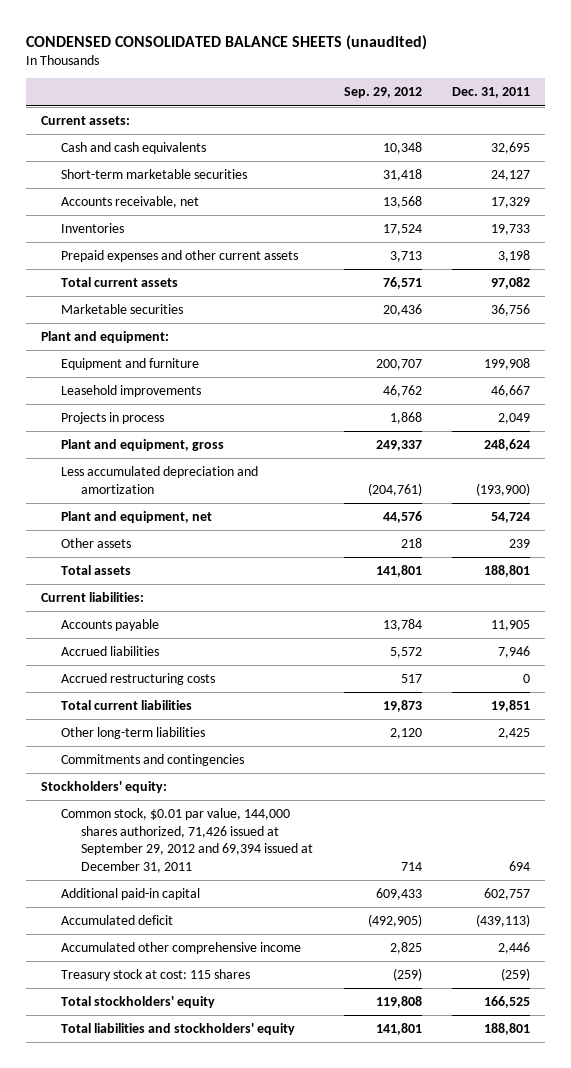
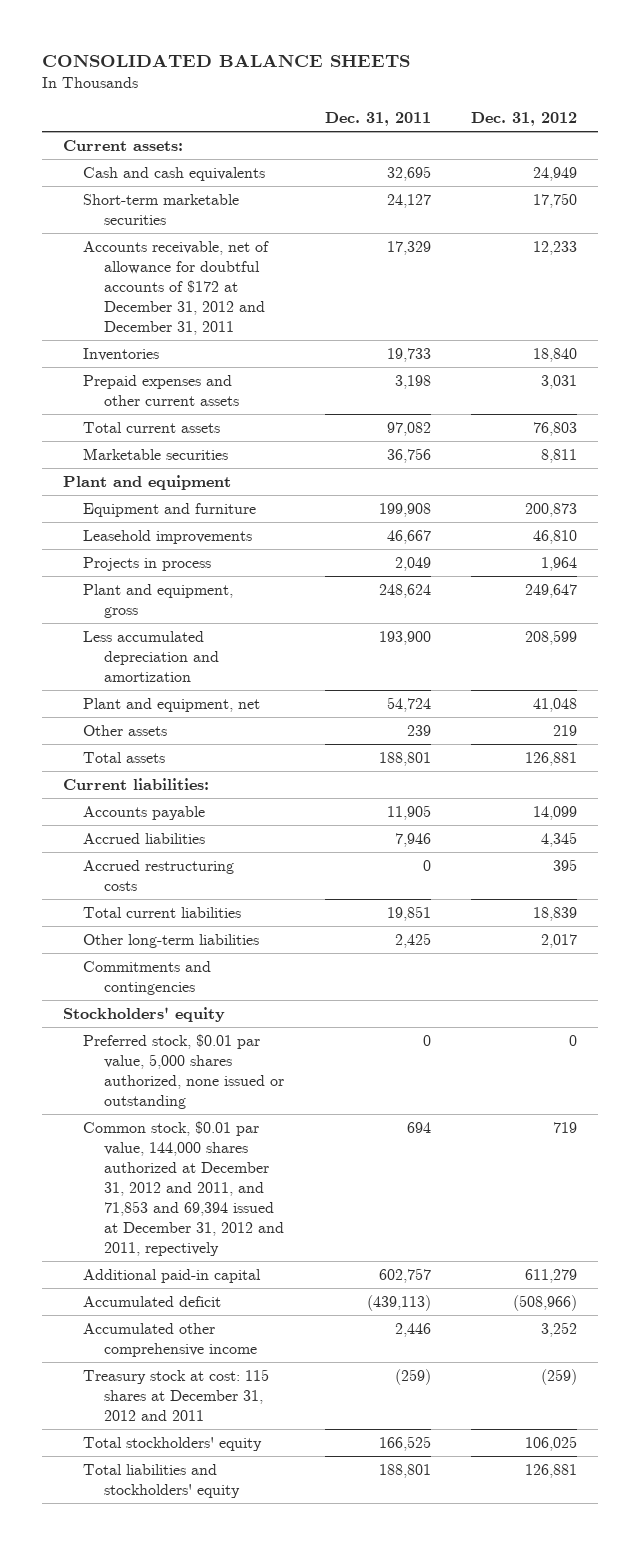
- CONDENSED CONSOLIDATED BALANCE SHEETS (unaudited)
+ CONSOLIDATED BALANCE SHEETS
- | Sep. 29, 2012 | Dec. 31, 2011
+ | Dec. 31, 2011 | Dec. 31, 2012
- Accounts receivable, net | 13,568 | 17,329
+ Accounts receivable, net of allowance for doubtful accounts of $172 at December 31, 2012 and December 31, 2011 | 17,329 | 12,233
- Plant and equipment:
+ Plant and equipment
- Less accumulated depreciation and amortization | (204,761) | (193,900)
+ Less accumulated depreciation and amortization | 193,900 | 208,599
- Stockholders' equity:
- Common stock, $0.01 par value, 144,000 shares authorized, 71,426 issued at September 29, 2012 and 69,394 issued at December 31, 2011 | 714 | 694
+ Stockholders' equity
+ Preferred stock, $0.01 par value, 5,000 shares authorized, none issued or outstanding | 0 | 0
+ Common stock, $0.01 par value, 144,000 shares authorized at December 31, 2012 and 2011, and 71,853 and 69,394 issued at December 31, 2012 and 2011, repectively | 694 | 719
- Treasury stock at cost: 115 shares | (259) | (259)
+ Treasury stock at cost: 115 shares at December 31, 2012 and 2011 | (259) | (259)

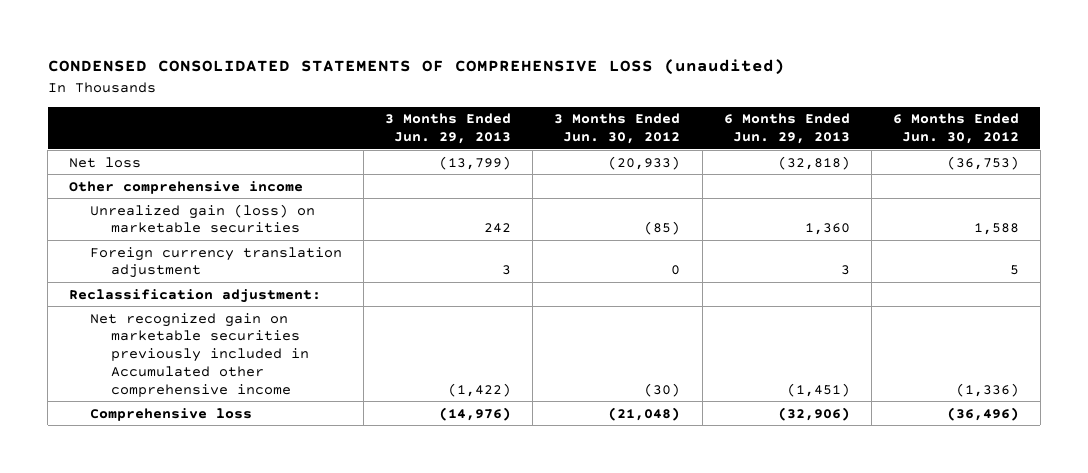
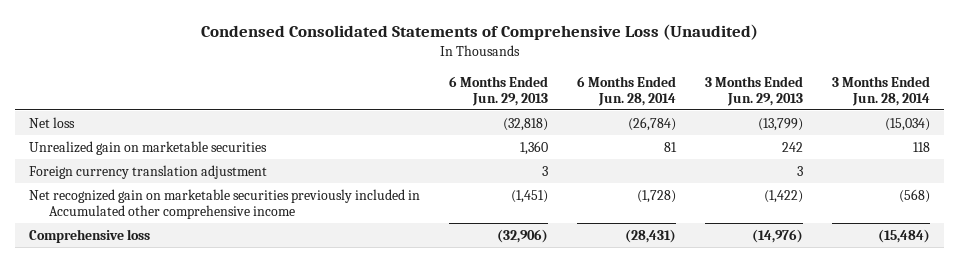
- CONDENSED CONSOLIDATED STATEMENTS OF COMPREHENSIVE LOSS (unaudited)
+ Condensed Consolidated Statements of Comprehensive Loss (Unaudited)
- | 3 Months Ended Jun. 29, 2013 | 3 Months Ended Jun. 30, 2012 | 6 Months Ended Jun. 29, 2013 | 6 Months Ended Jun. 30, 2012
+ | 6 Months Ended Jun. 29, 2013 | 6 Months Ended Jun. 28, 2014 | 3 Months Ended Jun. 29, 2013 | 3 Months Ended Jun. 28, 2014
- Other comprehensive income
- Unrealized gain (loss) on marketable securities | 242 | (85) | 1,360 | 1,588
+ Unrealized gain on marketable securities | 1,360 | 81 | 242 | 118
- Reclassification adjustment:

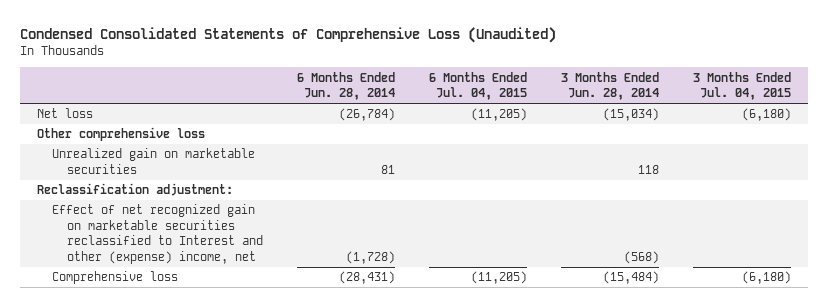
- | 6 Months Ended Jun. 29, 2013 | 6 Months Ended Jun. 28, 2014 | 3 Months Ended Jun. 29, 2013 | 3 Months Ended Jun. 28, 2014
+ | 6 Months Ended Jun. 28, 2014 | 6 Months Ended Jul. 04, 2015 | 3 Months Ended Jun. 28, 2014 | 3 Months Ended Jul. 04, 2015
+ Other comprehensive loss
- Foreign currency translation adjustment | 3 | | 3 |
- Net recognized gain on marketable securities previously included in Accumulated other comprehensive income | (1,451) | (1,728) | (1,422) | (568)
+ Reclassification adjustment:
+ Effect of net recognized gain on marketable securities reclassified to Interest and other (expense) income, net | (1,728) | | (568) |

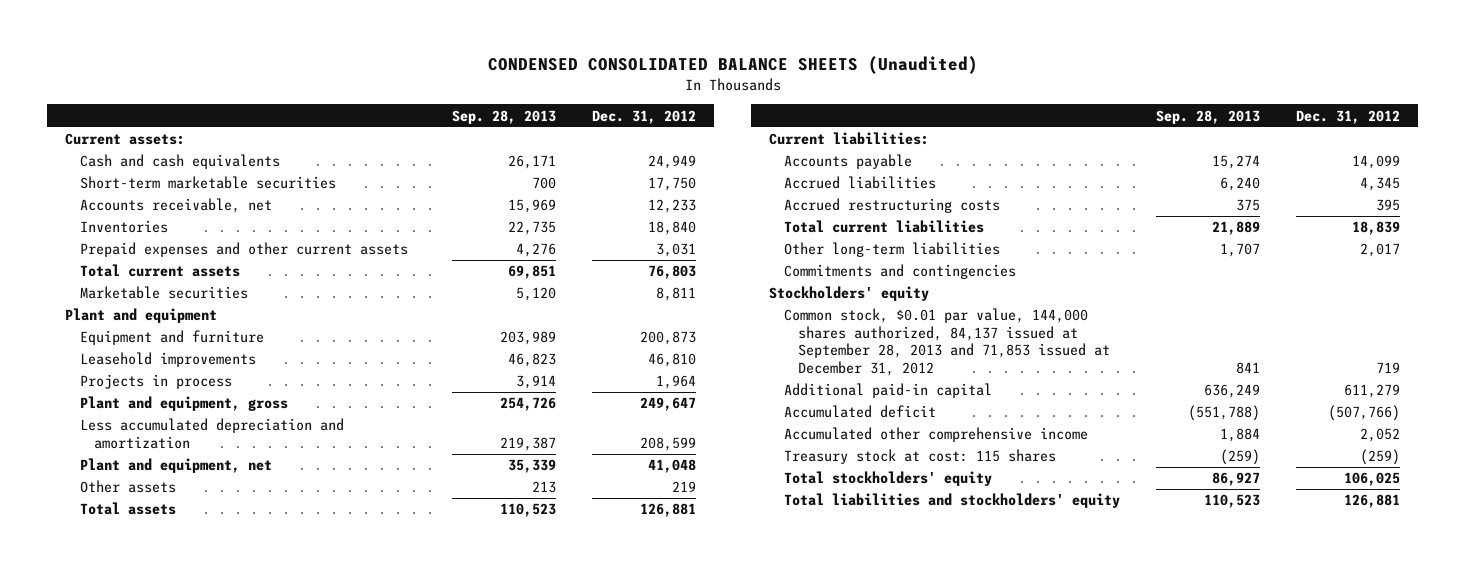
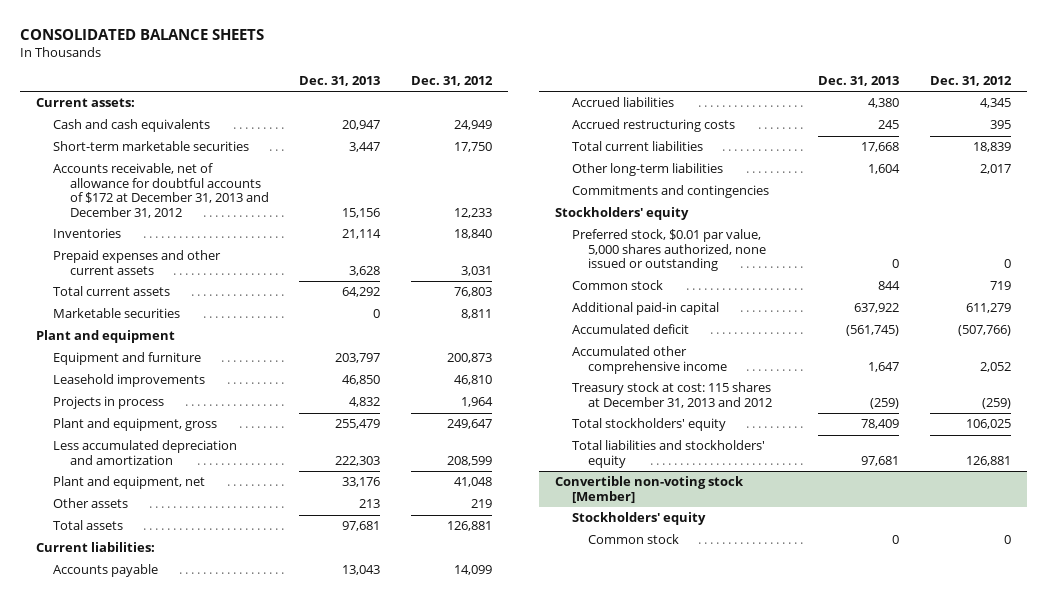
- CONDENSED CONSOLIDATED BALANCE SHEETS (Unaudited)
+ CONSOLIDATED BALANCE SHEETS
- | Sep. 28, 2013 | Dec. 31, 2012
+ | Dec. 31, 2013 | Dec. 31, 2012
- Accounts receivable, net | 15,969 | 12,233
+ Accounts receivable, net of allowance for doubtful accounts of $172 at December 31, 2013 and December 31, 2012 | 15,156 | 12,233
- Common stock, $0.01 par value, 144,000 shares authorized, 84,137 issued at September 28, 2013 and 71,853 issued at December 31, 2012 | 841 | 719
+ Preferred stock, $0.01 par value, 5,000 shares authorized, none issued or outstanding | 0 | 0
+ Common stock | 844 | 719
- Treasury stock at cost: 115 shares | (259) | (259)
+ Treasury stock at cost: 115 shares at December 31, 2013 and 2012 | (259) | (259)
+ Convertible non-voting stock [Member]
+ Stockholders' equity
+ Common stock | 0 | 0

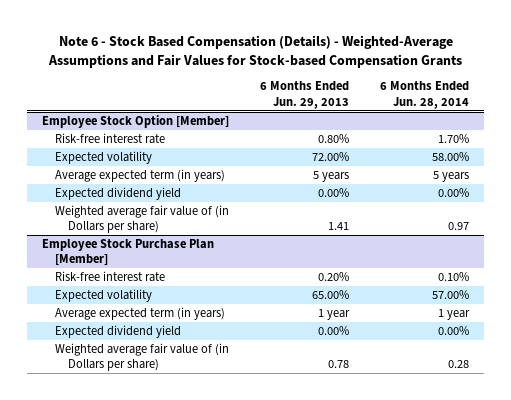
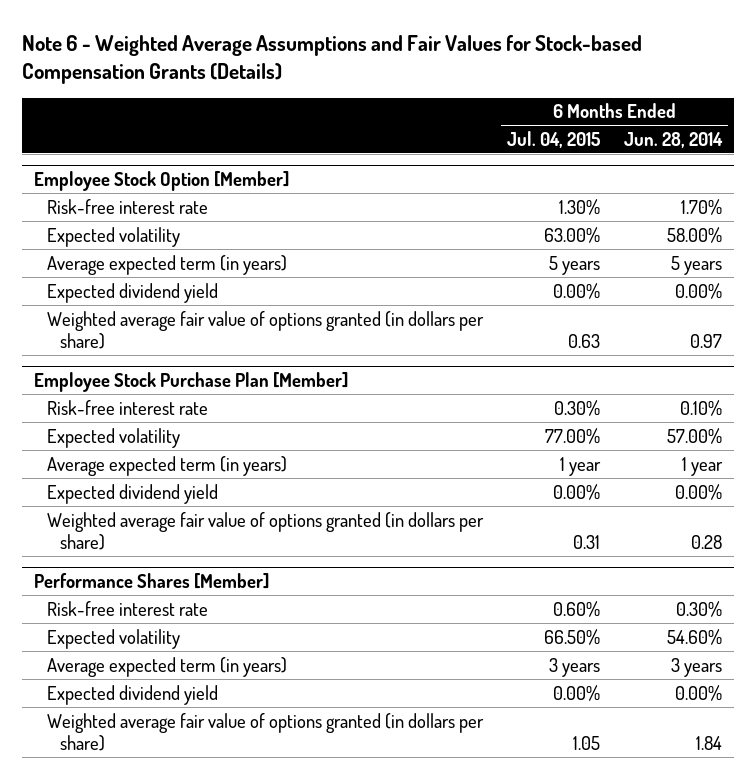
- Note 6 - Stock Based Compensation (Details) - Weighted-Average Assumptions and Fair Values for Stock-based Compensation Grants
+ Note 6 - Weighted Average Assumptions and Fair Values for Stock-based Compensation Grants (Details)
- | 6 Months Ended Jun. 29, 2013 | 6 Months Ended Jun. 28, 2014
+ | 6 Months Ended Jul. 04, 2015 | 6 Months Ended Jun. 28, 2014
@ Employee Stock Option [Member]
- Weighted average fair value of (in Dollars per share) | 1.41 | 0.97
+ Weighted average fair value of options granted (in dollars per share) | 0.63 | 0.97
@ Employee Stock Purchase Plan [Member]
- Weighted average fair value of (in Dollars per share) | 0.78 | 0.28
+ Weighted average fair value of options granted (in dollars per share) | 0.31 | 0.28
+ Performance Shares [Member]
+ Risk-free interest rate | 0.60% | 0.30%
+ Expected volatility | 66.50% | 54.60%
+ Average expected term (in years) | 3 years | 3 years
+ Expected dividend yield | 0.00% | 0.00%
+ Weighted average fair value of options granted (in dollars per share) | 1.05 | 1.84

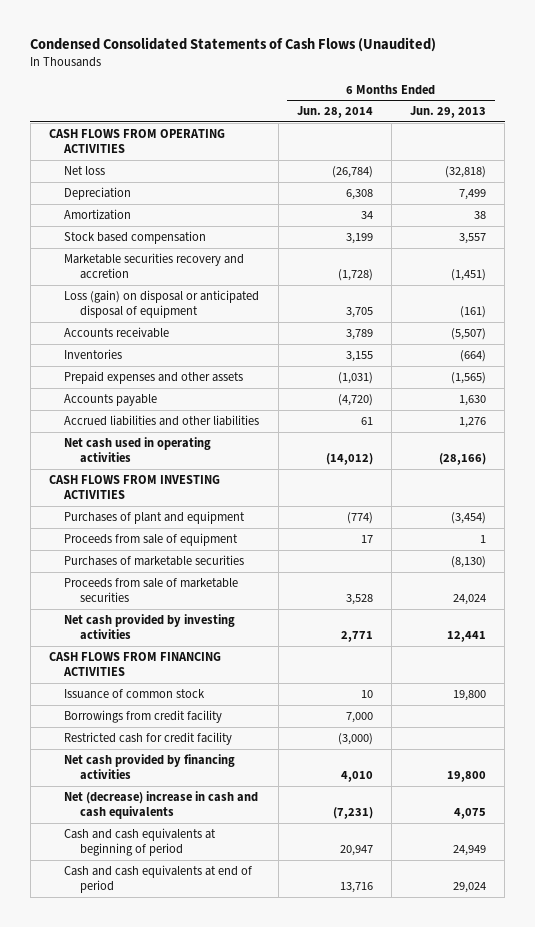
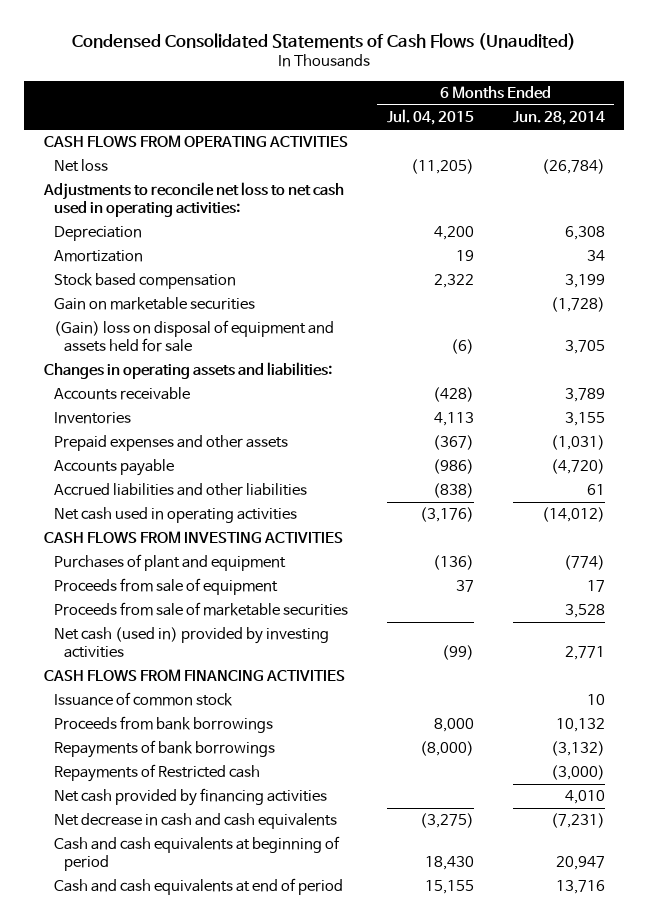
- | 6 Months Ended Jun. 28, 2014 | 6 Months Ended Jun. 29, 2013
+ | 6 Months Ended Jul. 04, 2015 | 6 Months Ended Jun. 28, 2014
+ Adjustments to reconcile net loss to net cash used in operating activities:
- Marketable securities recovery and accretion | (1,728) | (1,451)
- Loss (gain) on disposal or anticipated disposal of equipment | 3,705 | (161)
+ Gain on marketable securities | | (1,728)
+ (Gain) loss on disposal of equipment and assets held for sale | (6) | 3,705
+ Changes in operating assets and liabilities:
- Purchases of marketable securities | | (8,130)
- Net cash provided by investing activities | 2,771 | 12,441
+ Net cash (used in) provided by investing activities | (99) | 2,771
- Borrowings from credit facility | 7,000 |
- Restricted cash for credit facility | (3,000) |
+ Proceeds from bank borrowings | 8,000 | 10,132
+ Repayments of bank borrowings | (8,000) | (3,132)
+ Repayments of Restricted cash | | (3,000)
- Net (decrease) increase in cash and cash equivalents | (7,231) | 4,075
+ Net decrease in cash and cash equivalents | (3,275) | (7,231)

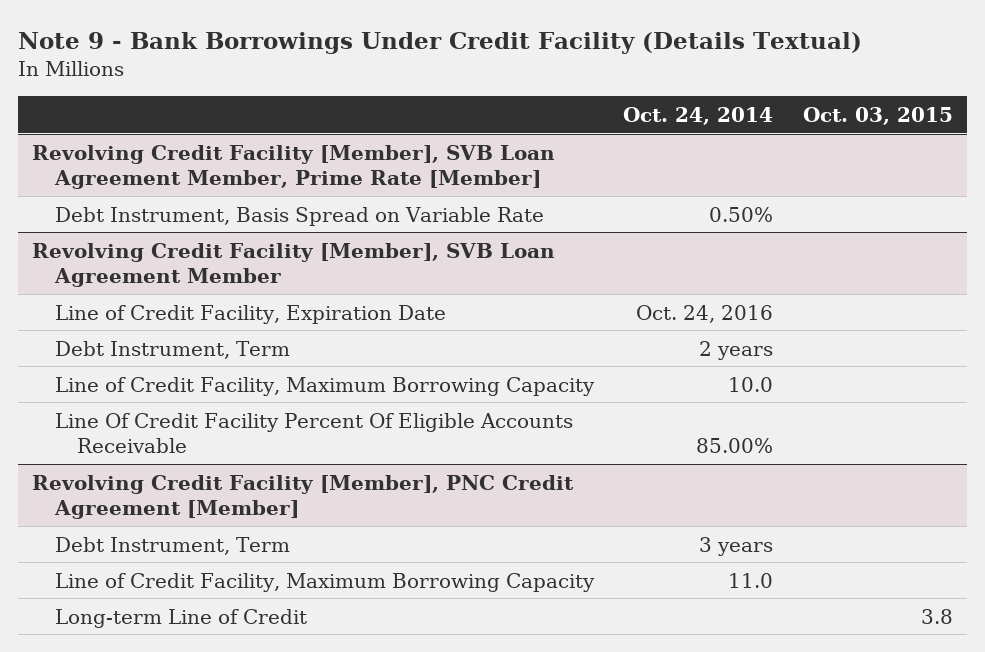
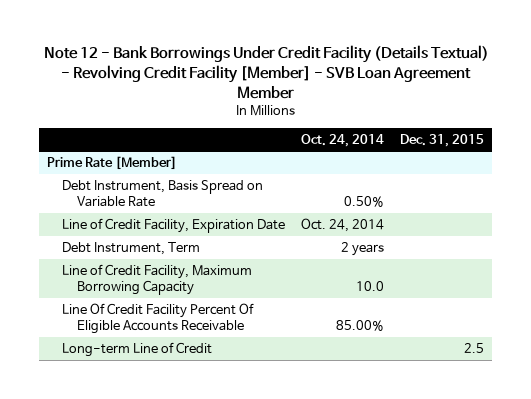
- Note 9 - Bank Borrowings Under Credit Facility (Details Textual)
+ Note 12 - Bank Borrowings Under Credit Facility (Details Textual) - Revolving Credit Facility [Member] - SVB Loan Agreement Member
- | Oct. 24, 2014 | Oct. 03, 2015
+ | Oct. 24, 2014 | Dec. 31, 2015
- Revolving Credit Facility [Member], SVB Loan Agreement Member, Prime Rate [Member]
+ Prime Rate [Member]
- Revolving Credit Facility [Member], SVB Loan Agreement Member
- Line of Credit Facility, Expiration Date | Oct. 24, 2016 |
+ Line of Credit Facility, Expiration Date | Oct. 24, 2014 |
- Revolving Credit Facility [Member], PNC Credit Agreement [Member]
- Debt Instrument, Term | 3 years |
- Line of Credit Facility, Maximum Borrowing Capacity | 11.0 |

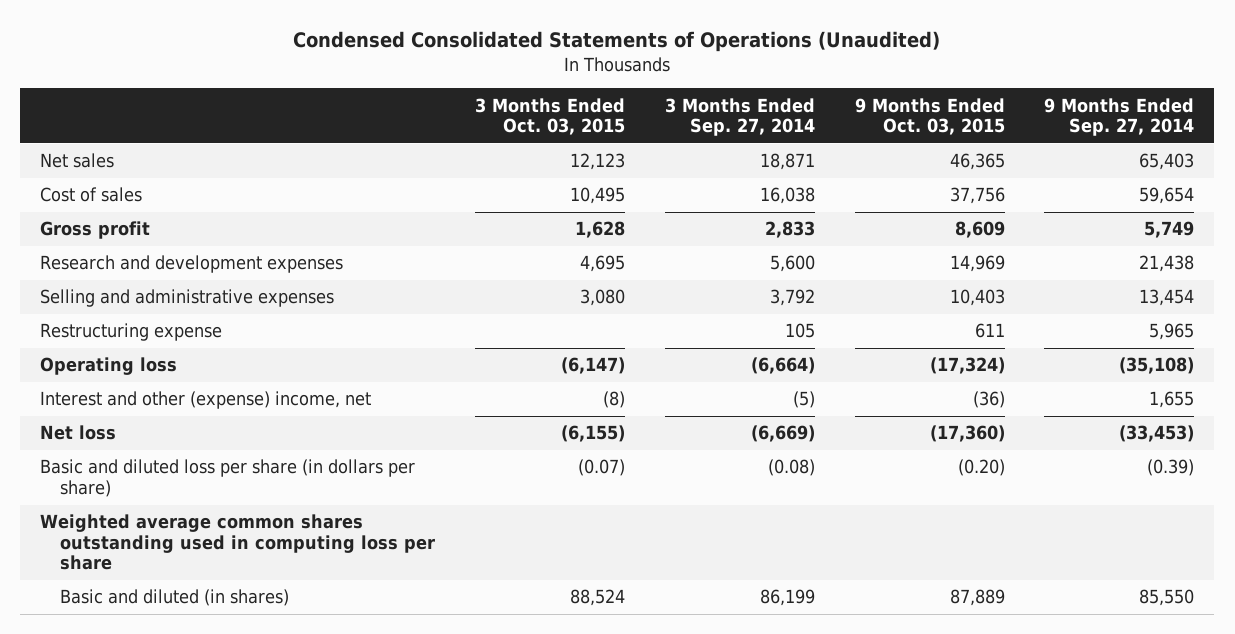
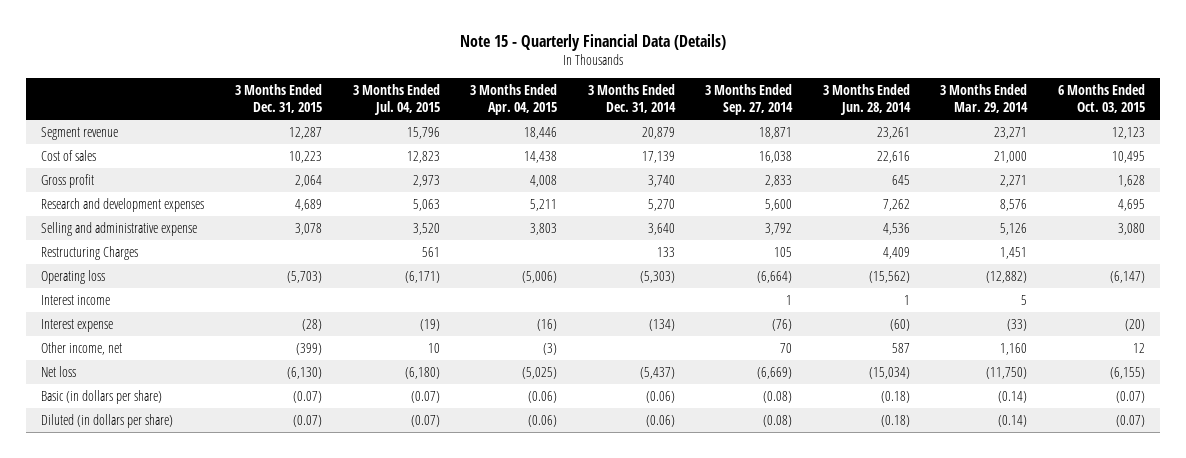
- Condensed Consolidated Statements of Operations (Unaudited)
+ Note 15 - Quarterly Financial Data (Details)
- | 3 Months Ended Oct. 03, 2015 | 3 Months Ended Sep. 27, 2014 | 9 Months Ended Oct. 03, 2015 | 9 Months Ended Sep. 27, 2014
+ | 3 Months Ended Dec. 31, 2015 | 3 Months Ended Jul. 04, 2015 | 3 Months Ended Apr. 04, 2015 | 3 Months Ended Dec. 31, 2014 | 3 Months Ended Sep. 27, 2014 | 3 Months Ended Jun. 28, 2014 | 3 Months Ended Mar. 29, 2014 | 6 Months Ended Oct. 03, 2015
- Net sales | 12,123 | 18,871 | 46,365 | 65,403
+ Segment revenue | 12,287 | 15,796 | 18,446 | 20,879 | 18,871 | 23,261 | 23,271 | 12,123
- Selling and administrative expenses | 3,080 | 3,792 | 10,403 | 13,454
- Restructuring expense | | 105 | 611 | 5,965
+ Selling and administrative expense | 3,078 | 3,520 | 3,803 | 3,640 | 3,792 | 4,536 | 5,126 | 3,080
+ Restructuring Charges | | 561 | | 133 | 105 | 4,409 | 1,451 |
- Interest and other (expense) income, net | (8) | (5) | (36) | 1,655
+ Interest income | | | | | 1 | 1 | 5 |
+ Interest expense | (28) | (19) | (16) | (134) | (76) | (60) | (33) | (20)
+ Other income, net | (399) | 10 | (3) | | 70 | 587 | 1,160 | 12
- Basic and diluted loss per share (in dollars per share) | (0.07) | (0.08) | (0.20) | (0.39)
- Weighted average common shares outstanding used in computing loss per share
- Basic and diluted (in shares) | 88,524 | 86,199 | 87,889 | 85,550
+ Basic (in dollars per share) | (0.07) | (0.07) | (0.06) | (0.06) | (0.08) | (0.18) | (0.14) | (0.07)
+ Diluted (in dollars per share) | (0.07) | (0.07) | (0.06) | (0.06) | (0.08) | (0.18) | (0.14) | (0.07)

